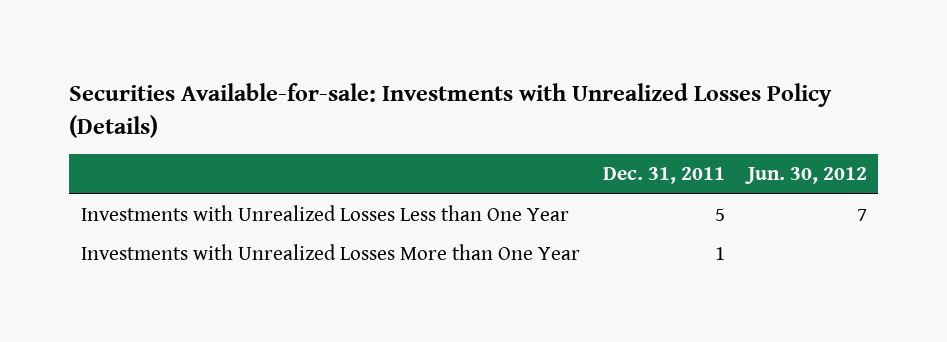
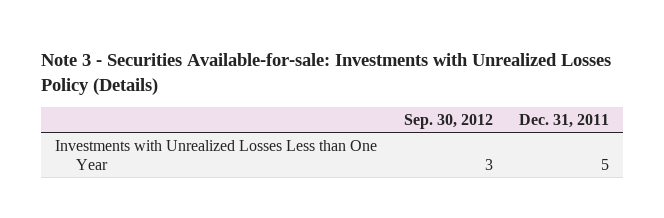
- Securities Available-for-sale: Investments with Unrealized Losses Policy (Details)
+ Note 3 - Securities Available-for-sale: Investments with Unrealized Losses Policy (Details)
- | Dec. 31, 2011 | Jun. 30, 2012
+ | Sep. 30, 2012 | Dec. 31, 2011
- Investments with Unrealized Losses More than One Year | 1 |

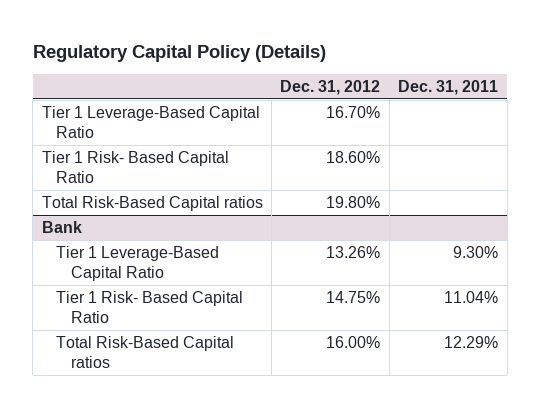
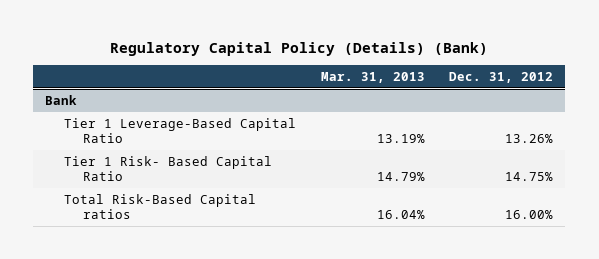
- Regulatory Capital Policy (Details)
+ Regulatory Capital Policy (Details) (Bank)
- | Dec. 31, 2012 | Dec. 31, 2011
+ | Mar. 31, 2013 | Dec. 31, 2012
- Tier 1 Leverage-Based Capital Ratio | 16.70% |
- Tier 1 Risk- Based Capital Ratio | 18.60% |
- Total Risk-Based Capital ratios | 19.80% |

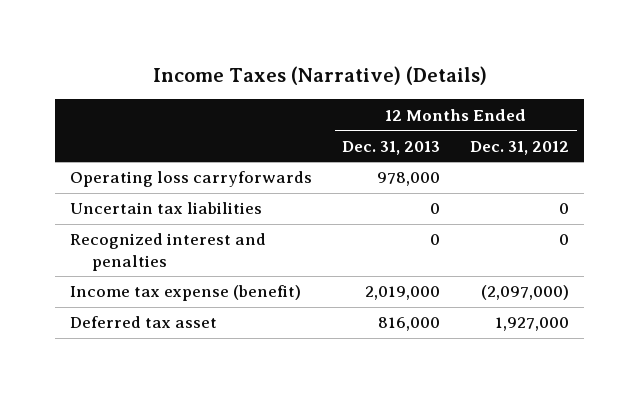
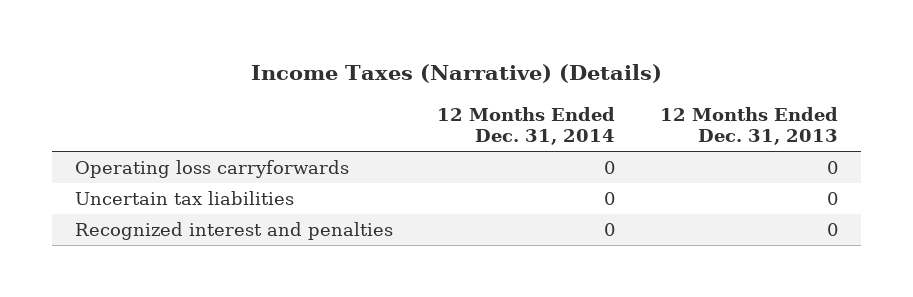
- | 12 Months Ended Dec. 31, 2013 | 12 Months Ended Dec. 31, 2012
+ | 12 Months Ended Dec. 31, 2014 | 12 Months Ended Dec. 31, 2013
- Operating loss carryforwards | 978,000 |
+ Operating loss carryforwards | 0 | 0
- Income tax expense (benefit) | 2,019,000 | (2,097,000)
- Deferred tax asset | 816,000 | 1,927,000

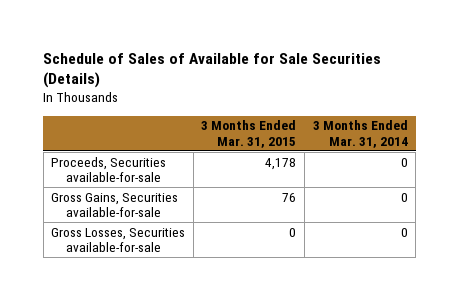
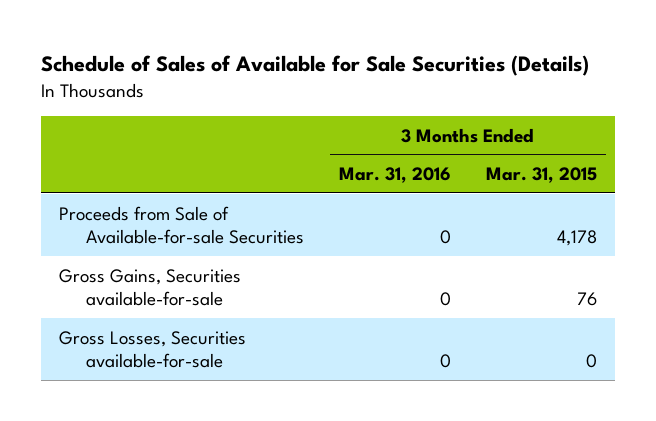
- | 3 Months Ended Mar. 31, 2015 | 3 Months Ended Mar. 31, 2014
+ | 3 Months Ended Mar. 31, 2016 | 3 Months Ended Mar. 31, 2015
- Proceeds, Securities available-for-sale | 4,178 | 0
+ Proceeds from Sale of Available-for-sale Securities | 0 | 4,178

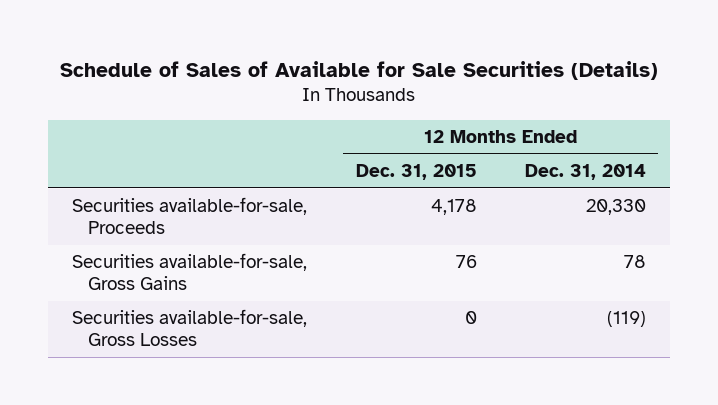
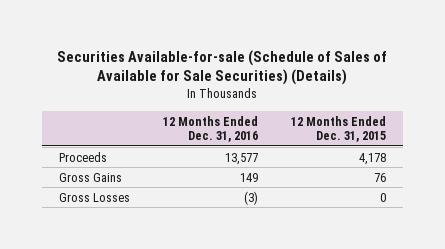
- Schedule of Sales of Available for Sale Securities (Details)
+ Securities Available-for-sale (Schedule of Sales of Available for Sale Securities) (Details)
- | 12 Months Ended Dec. 31, 2015 | 12 Months Ended Dec. 31, 2014
+ | 12 Months Ended Dec. 31, 2016 | 12 Months Ended Dec. 31, 2015
- Securities available-for-sale, Proceeds | 4,178 | 20,330
- Securities available-for-sale, Gross Gains | 76 | 78
- Securities available-for-sale, Gross Losses | 0 | (119)
+ Proceeds | 13,577 | 4,178
+ Gross Gains | 149 | 76
+ Gross Losses | (3) | 0

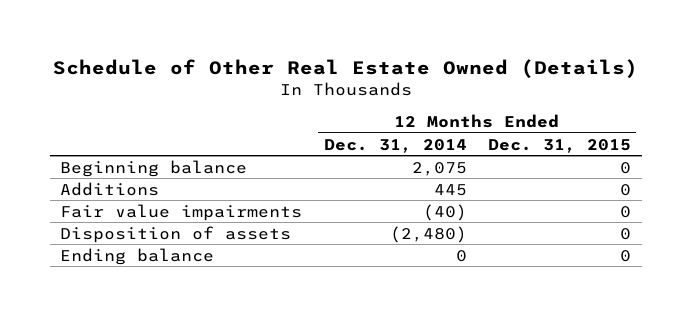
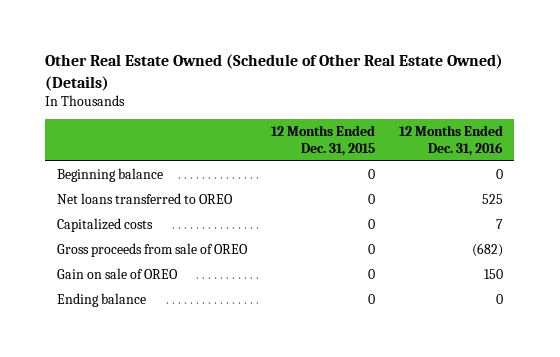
- Schedule of Other Real Estate Owned (Details)
+ Other Real Estate Owned (Schedule of Other Real Estate Owned) (Details)
- | 12 Months Ended Dec. 31, 2014 | 12 Months Ended Dec. 31, 2015
+ | 12 Months Ended Dec. 31, 2015 | 12 Months Ended Dec. 31, 2016
- Additions | 445 | 0
- Fair value impairments | (40) | 0
- Disposition of assets | (2,480) | 0
+ Net loans transferred to OREO | 0 | 525
+ Capitalized costs | 0 | 7
+ Gross proceeds from sale of OREO | 0 | (682)
+ Gain on sale of OREO | 0 | 150

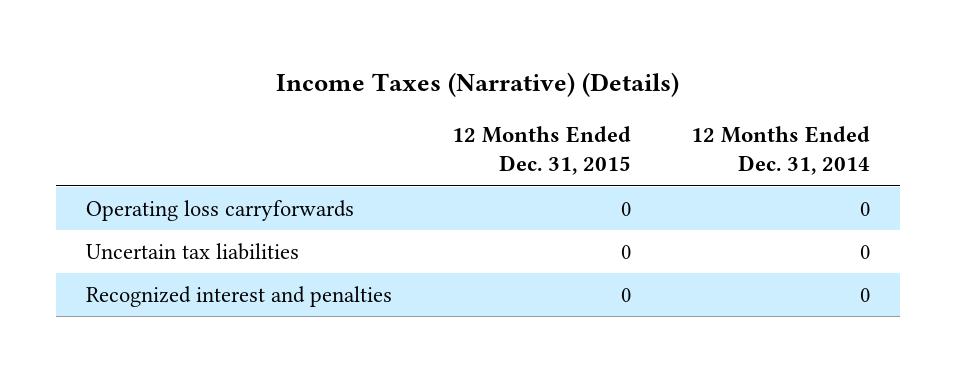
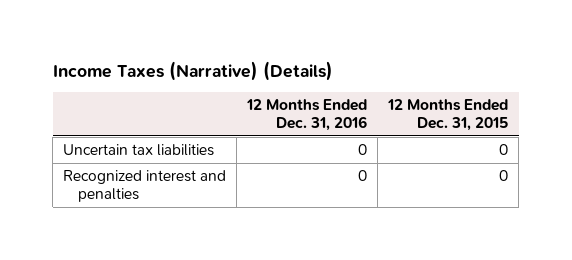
- | 12 Months Ended Dec. 31, 2015 | 12 Months Ended Dec. 31, 2014
+ | 12 Months Ended Dec. 31, 2016 | 12 Months Ended Dec. 31, 2015
- Operating loss carryforwards | 0 | 0

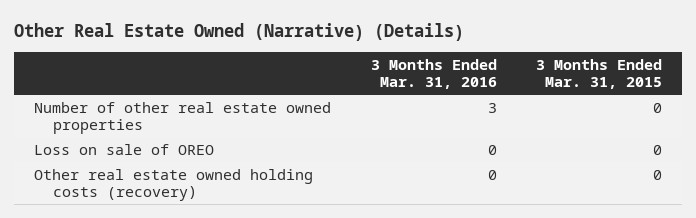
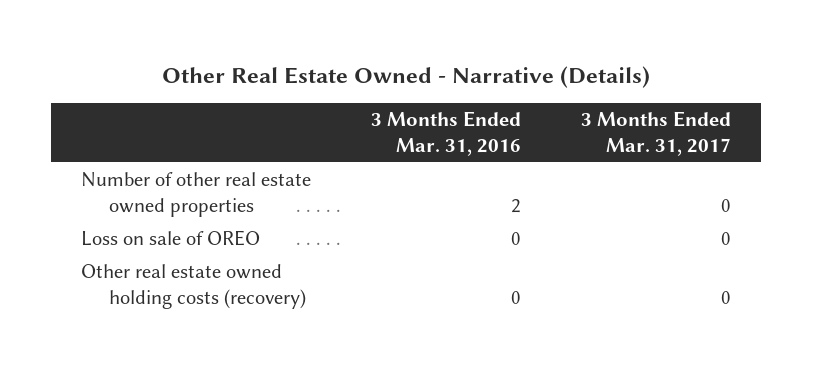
- Other Real Estate Owned (Narrative) (Details)
+ Other Real Estate Owned - Narrative (Details)
- | 3 Months Ended Mar. 31, 2016 | 3 Months Ended Mar. 31, 2015
+ | 3 Months Ended Mar. 31, 2016 | 3 Months Ended Mar. 31, 2017
- Number of other real estate owned properties | 3 | 0
+ Number of other real estate owned properties | 2 | 0

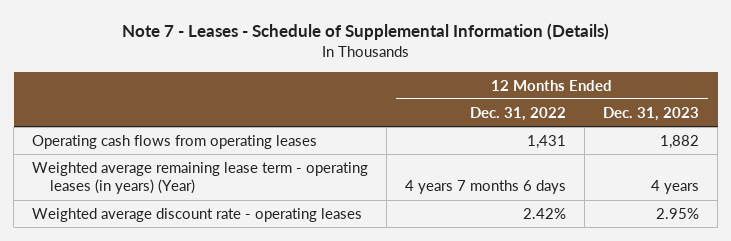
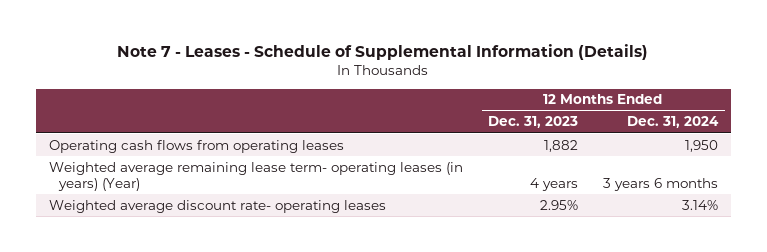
- | 12 Months Ended Dec. 31, 2022 | 12 Months Ended Dec. 31, 2023
+ | 12 Months Ended Dec. 31, 2023 | 12 Months Ended Dec. 31, 2024
- Weighted average remaining lease term - operating leases (in years) (Year) | 4 years 7 months 6 days | 4 years
- Weighted average discount rate - operating leases | 2.42% | 2.95%
+ Weighted average remaining lease term- operating leases (in years) (Year) | 4 years | 3 years 6 months
+ Weighted average discount rate- operating leases | 2.95% | 3.14%

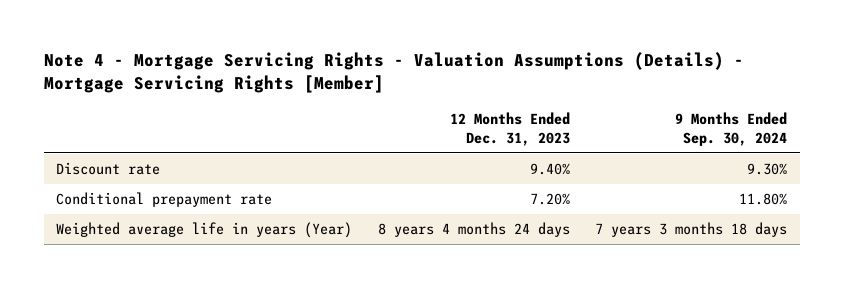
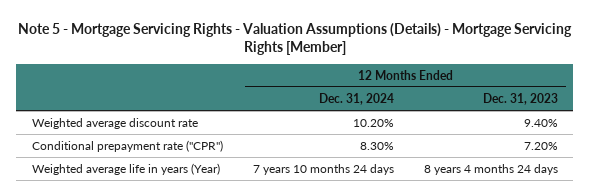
- Note 4 - Mortgage Servicing Rights - Valuation Assumptions (Details) - Mortgage Servicing Rights [Member]
+ Note 5 - Mortgage Servicing Rights - Valuation Assumptions (Details) - Mortgage Servicing Rights [Member]
- | 12 Months Ended Dec. 31, 2023 | 9 Months Ended Sep. 30, 2024
+ | 12 Months Ended Dec. 31, 2024 | 12 Months Ended Dec. 31, 2023
- Discount rate | 9.40% | 9.30%
- Conditional prepayment rate | 7.20% | 11.80%
+ Weighted average discount rate | 10.20% | 9.40%
+ Conditional prepayment rate ("CPR") | 8.30% | 7.20%

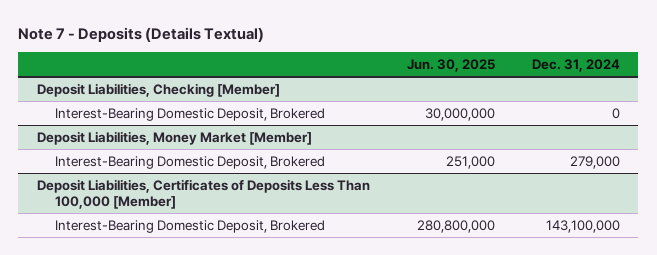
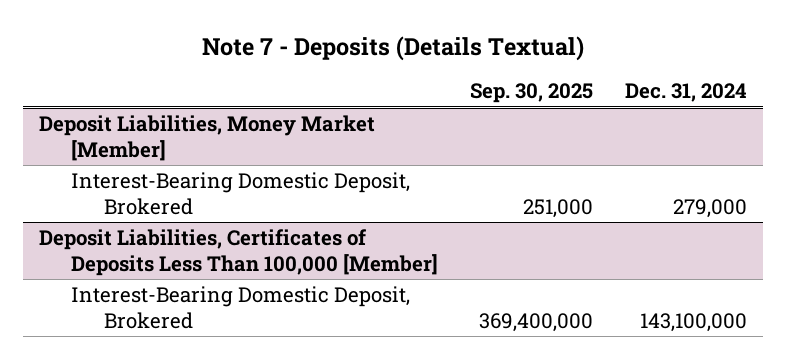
- | Jun. 30, 2025 | Dec. 31, 2024
+ | Sep. 30, 2025 | Dec. 31, 2024
- Deposit Liabilities, Checking [Member]
- Interest-Bearing Domestic Deposit, Brokered | 30,000,000 | 0

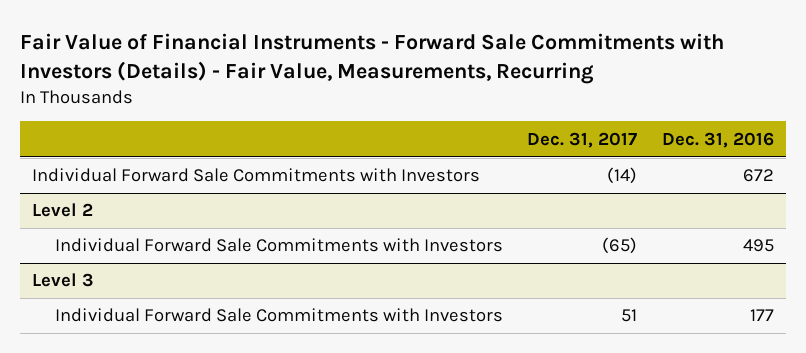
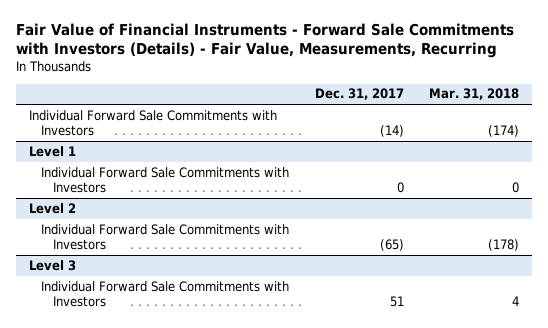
- | Dec. 31, 2017 | Dec. 31, 2016
+ | Dec. 31, 2017 | Mar. 31, 2018
+ Level 1
+ Individual Forward Sale Commitments with Investors | 0 | 0

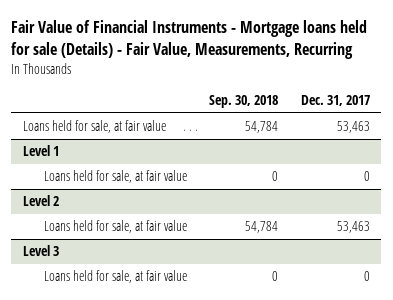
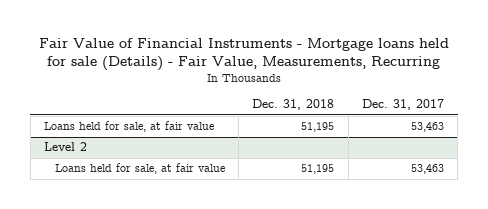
- | Sep. 30, 2018 | Dec. 31, 2017
+ | Dec. 31, 2018 | Dec. 31, 2017
- Level 1
- Loans held for sale, at fair value | 0 | 0
- Level 3
- Loans held for sale, at fair value | 0 | 0

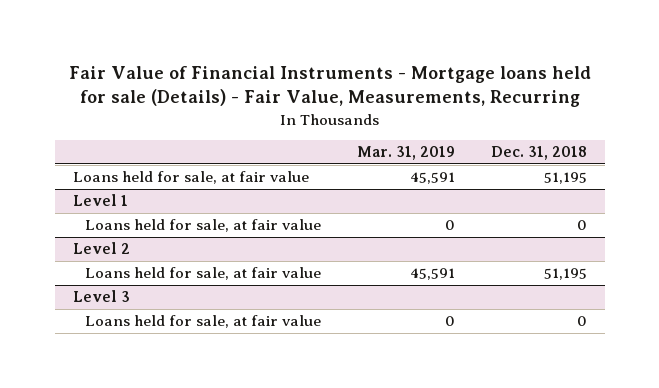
- | Dec. 31, 2018 | Dec. 31, 2017
+ | Mar. 31, 2019 | Dec. 31, 2018
+ Level 1
+ Loans held for sale, at fair value | 0 | 0
+ Level 3
+ Loans held for sale, at fair value | 0 | 0

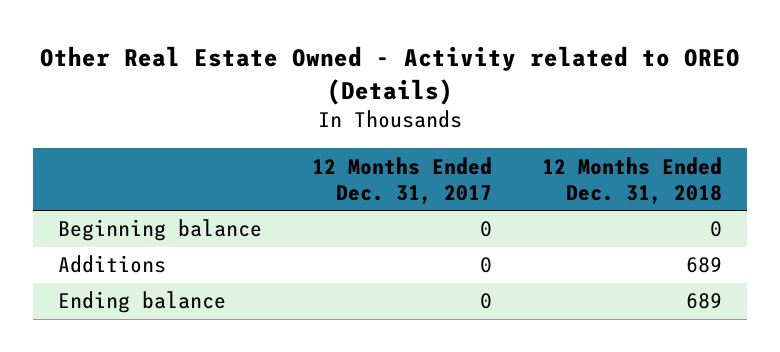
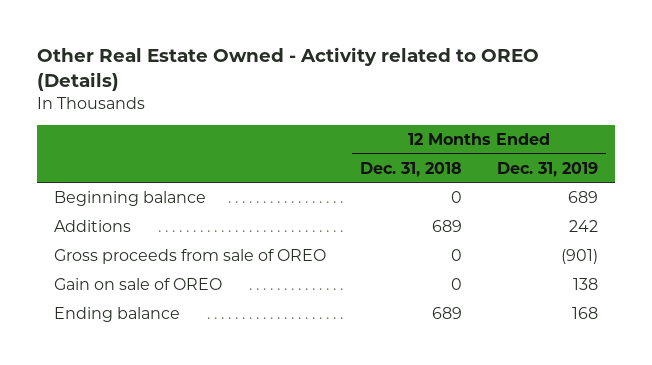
- | 12 Months Ended Dec. 31, 2017 | 12 Months Ended Dec. 31, 2018
+ | 12 Months Ended Dec. 31, 2018 | 12 Months Ended Dec. 31, 2019
+ Gross proceeds from sale of OREO | 0 | (901)
+ Gain on sale of OREO | 0 | 138

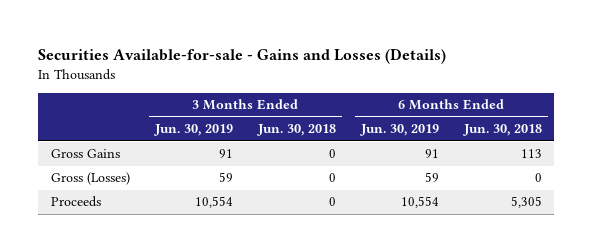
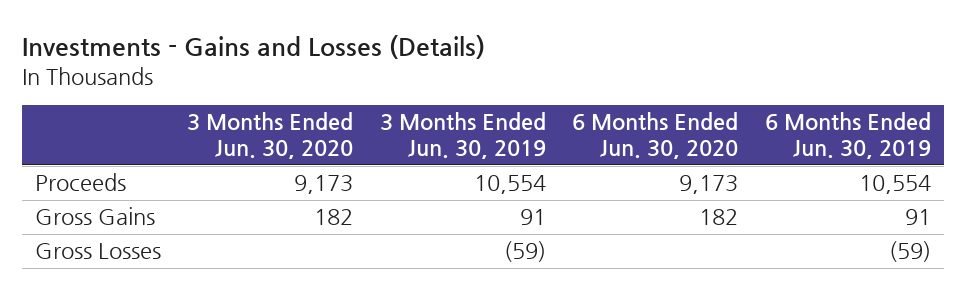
- Securities Available-for-sale - Gains and Losses (Details)
+ Investments - Gains and Losses (Details)
- | 3 Months Ended Jun. 30, 2019 | 3 Months Ended Jun. 30, 2018 | 6 Months Ended Jun. 30, 2019 | 6 Months Ended Jun. 30, 2018
+ | 3 Months Ended Jun. 30, 2020 | 3 Months Ended Jun. 30, 2019 | 6 Months Ended Jun. 30, 2020 | 6 Months Ended Jun. 30, 2019
- Gross (Losses) | 59 | 0 | 59 | 0
moved down: Gross Gains | 182 | 91 | 182 | 91
+ Gross Losses | | (59) | | (59)

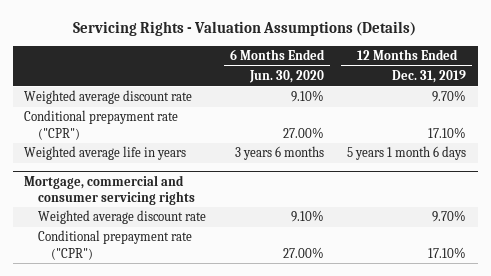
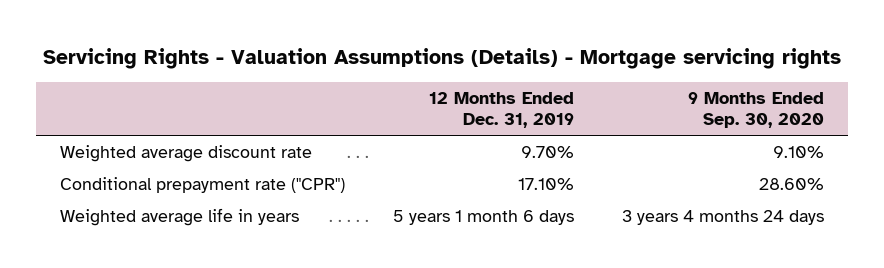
- Servicing Rights - Valuation Assumptions (Details)
+ Servicing Rights - Valuation Assumptions (Details) - Mortgage servicing rights
- | 6 Months Ended Jun. 30, 2020 | 12 Months Ended Dec. 31, 2019
+ | 12 Months Ended Dec. 31, 2019 | 9 Months Ended Sep. 30, 2020
- Mortgage, commercial and consumer servicing rights
- Weighted average discount rate | 9.10% | 9.70%
- Conditional prepayment rate ("CPR") | 27.00% | 17.10%

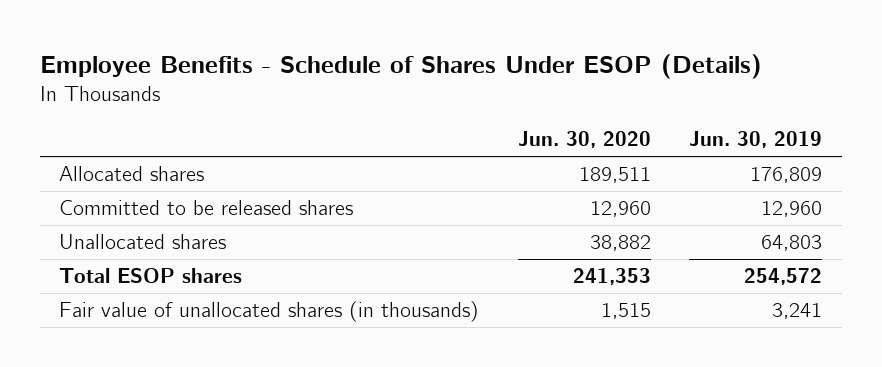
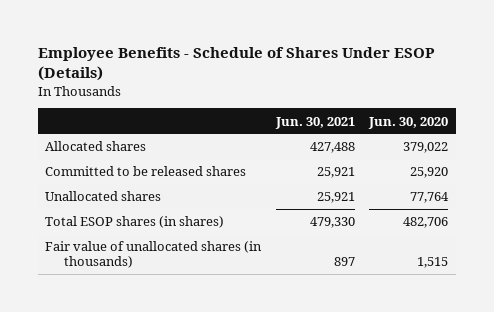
- | Jun. 30, 2020 | Jun. 30, 2019
+ | Jun. 30, 2021 | Jun. 30, 2020
- Allocated shares | 189,511 | 176,809
- Committed to be released shares | 12,960 | 12,960
- Unallocated shares | 38,882 | 64,803
- Total ESOP shares | 241,353 | 254,572
+ Allocated shares | 427,488 | 379,022
+ Committed to be released shares | 25,921 | 25,920
+ Unallocated shares | 25,921 | 77,764
+ Total ESOP shares (in shares) | 479,330 | 482,706

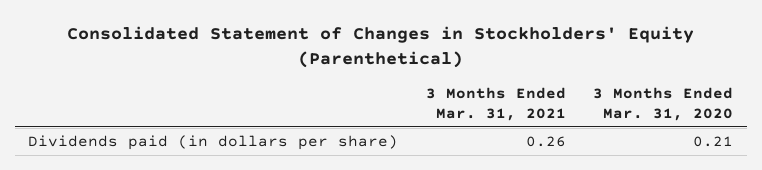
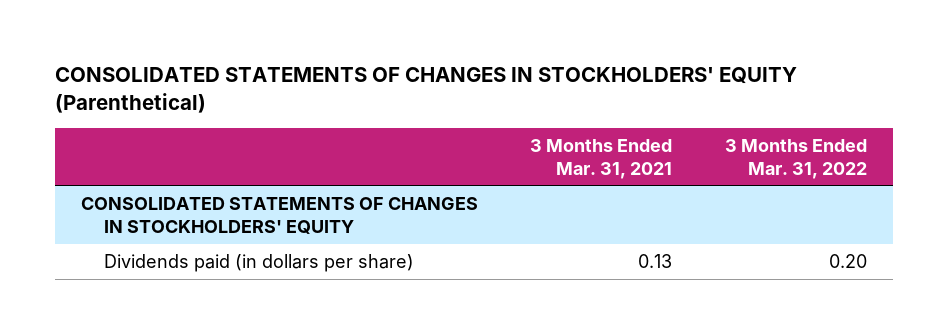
- Consolidated Statement of Changes in Stockholders' Equity (Parenthetical)
+ CONSOLIDATED STATEMENTS OF CHANGES IN STOCKHOLDERS' EQUITY (Parenthetical)
- | 3 Months Ended Mar. 31, 2021 | 3 Months Ended Mar. 31, 2020
+ | 3 Months Ended Mar. 31, 2021 | 3 Months Ended Mar. 31, 2022
- Dividends paid (in dollars per share) | 0.26 | 0.21
+ CONSOLIDATED STATEMENTS OF CHANGES IN STOCKHOLDERS' EQUITY
+ Dividends paid (in dollars per share) | 0.13 | 0.20

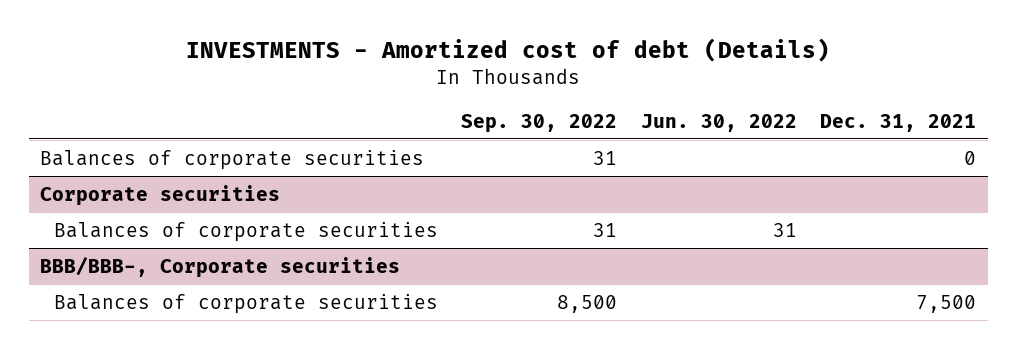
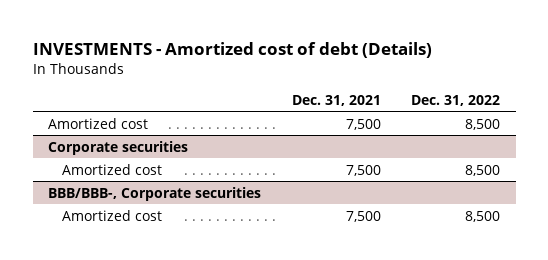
- | Sep. 30, 2022 | Jun. 30, 2022 | Dec. 31, 2021
+ | Dec. 31, 2021 | Dec. 31, 2022
- Balances of corporate securities | 31 | | 0
+ Amortized cost | 7,500 | 8,500
@ Corporate securities
- Balances of corporate securities | 31 | 31 |
+ Amortized cost | 7,500 | 8,500
@ BBB/BBB-, Corporate securities
- Balances of corporate securities | 8,500 | | 7,500
+ Amortized cost | 7,500 | 8,500

